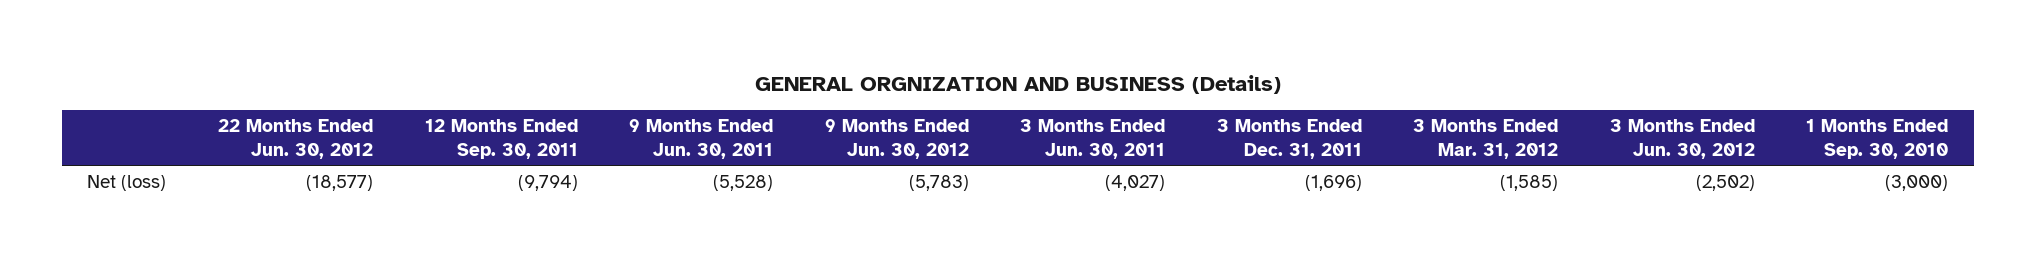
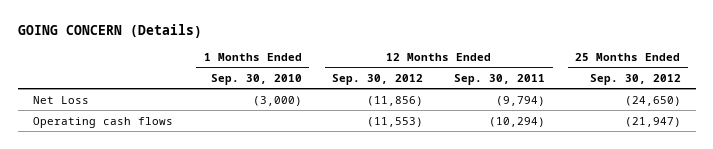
- GENERAL ORGNIZATION AND BUSINESS (Details)
+ GOING CONCERN (Details)
- | 22 Months Ended Jun. 30, 2012 | 12 Months Ended Sep. 30, 2011 | 9 Months Ended Jun. 30, 2011 | 9 Months Ended Jun. 30, 2012 | 3 Months Ended Jun. 30, 2011 | 3 Months Ended Dec. 31, 2011 | 3 Months Ended Mar. 31, 2012 | 3 Months Ended Jun. 30, 2012 | 1 Months Ended Sep. 30, 2010
+ | 1 Months Ended Sep. 30, 2010 | 12 Months Ended Sep. 30, 2012 | 12 Months Ended Sep. 30, 2011 | 25 Months Ended Sep. 30, 2012
- Net (loss) | (18,577) | (9,794) | (5,528) | (5,783) | (4,027) | (1,696) | (1,585) | (2,502) | (3,000)
+ Net Loss | (3,000) | (11,856) | (9,794) | (24,650)
+ Operating cash flows | | (11,553) | (10,294) | (21,947)

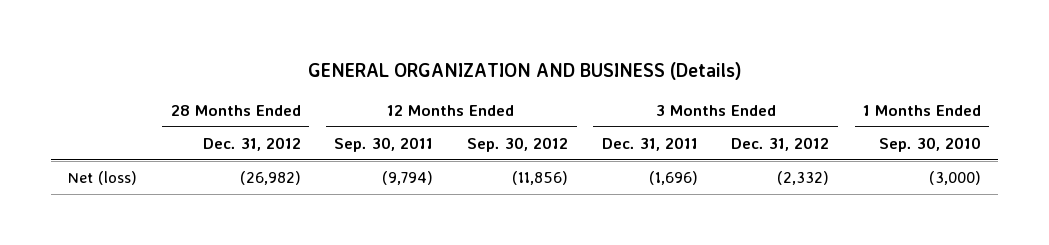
- GOING CONCERN (Details)
+ GENERAL ORGANIZATION AND BUSINESS (Details)
- | 1 Months Ended Sep. 30, 2010 | 12 Months Ended Sep. 30, 2012 | 12 Months Ended Sep. 30, 2011 | 25 Months Ended Sep. 30, 2012
+ | 28 Months Ended Dec. 31, 2012 | 12 Months Ended Sep. 30, 2011 | 12 Months Ended Sep. 30, 2012 | 3 Months Ended Dec. 31, 2011 | 3 Months Ended Dec. 31, 2012 | 1 Months Ended Sep. 30, 2010
- Net Loss | (3,000) | (11,856) | (9,794) | (24,650)
- Operating cash flows | | (11,553) | (10,294) | (21,947)
+ Net (loss) | (26,982) | (9,794) | (11,856) | (1,696) | (2,332) | (3,000)

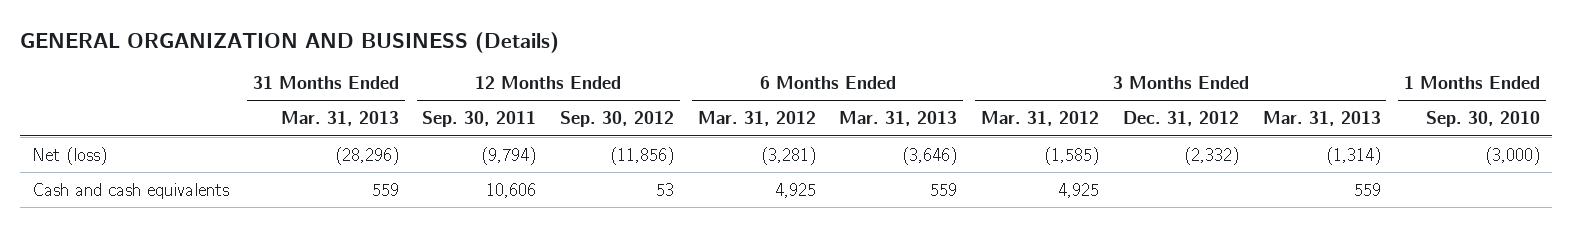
- | 28 Months Ended Dec. 31, 2012 | 12 Months Ended Sep. 30, 2011 | 12 Months Ended Sep. 30, 2012 | 3 Months Ended Dec. 31, 2011 | 3 Months Ended Dec. 31, 2012 | 1 Months Ended Sep. 30, 2010
+ | 31 Months Ended Mar. 31, 2013 | 12 Months Ended Sep. 30, 2011 | 12 Months Ended Sep. 30, 2012 | 6 Months Ended Mar. 31, 2012 | 6 Months Ended Mar. 31, 2013 | 3 Months Ended Mar. 31, 2012 | 3 Months Ended Dec. 31, 2012 | 3 Months Ended Mar. 31, 2013 | 1 Months Ended Sep. 30, 2010
+ Cash and cash equivalents | 559 | 10,606 | 53 | 4,925 | 559 | 4,925 | | 559 |

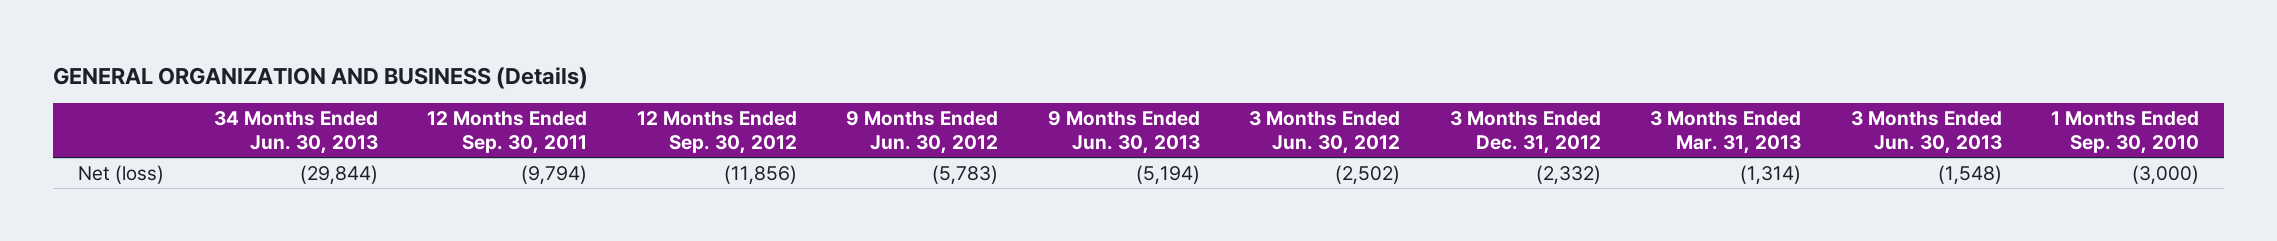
- | 31 Months Ended Mar. 31, 2013 | 12 Months Ended Sep. 30, 2011 | 12 Months Ended Sep. 30, 2012 | 6 Months Ended Mar. 31, 2012 | 6 Months Ended Mar. 31, 2013 | 3 Months Ended Mar. 31, 2012 | 3 Months Ended Dec. 31, 2012 | 3 Months Ended Mar. 31, 2013 | 1 Months Ended Sep. 30, 2010
+ | 34 Months Ended Jun. 30, 2013 | 12 Months Ended Sep. 30, 2011 | 12 Months Ended Sep. 30, 2012 | 9 Months Ended Jun. 30, 2012 | 9 Months Ended Jun. 30, 2013 | 3 Months Ended Jun. 30, 2012 | 3 Months Ended Dec. 31, 2012 | 3 Months Ended Mar. 31, 2013 | 3 Months Ended Jun. 30, 2013 | 1 Months Ended Sep. 30, 2010
- Cash and cash equivalents | 559 | 10,606 | 53 | 4,925 | 559 | 4,925 | | 559 |

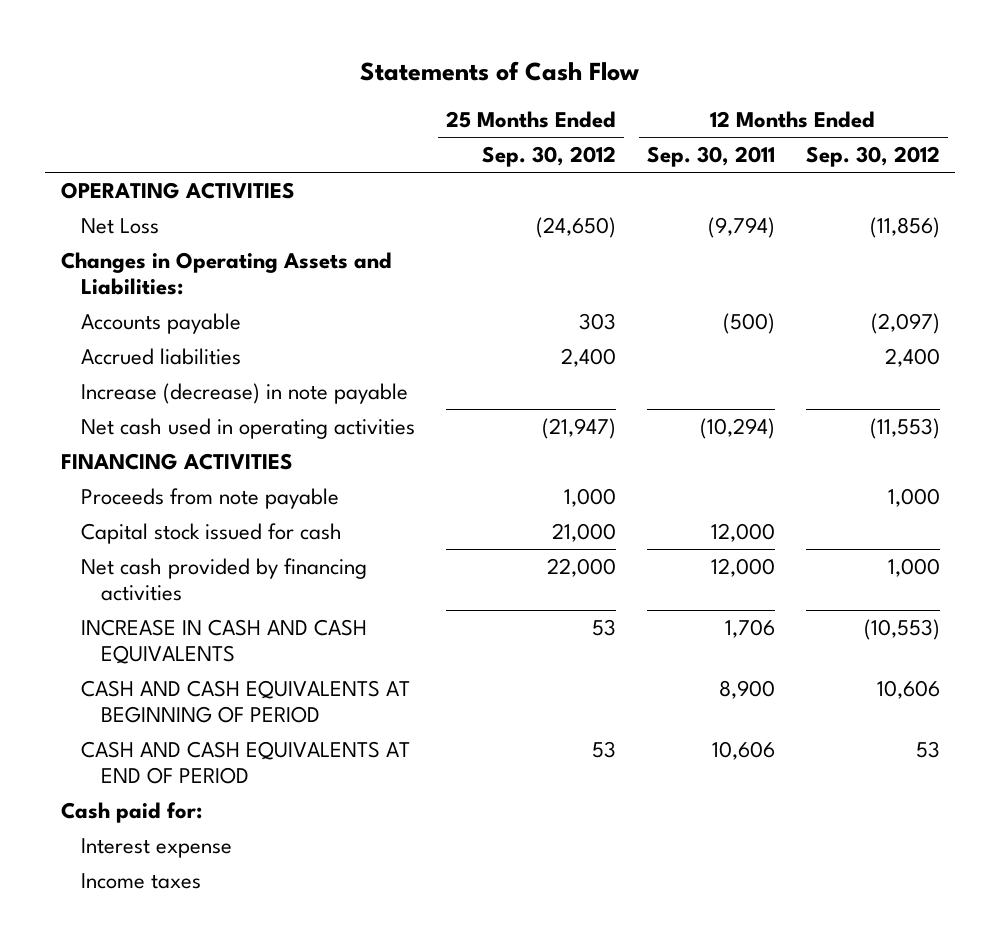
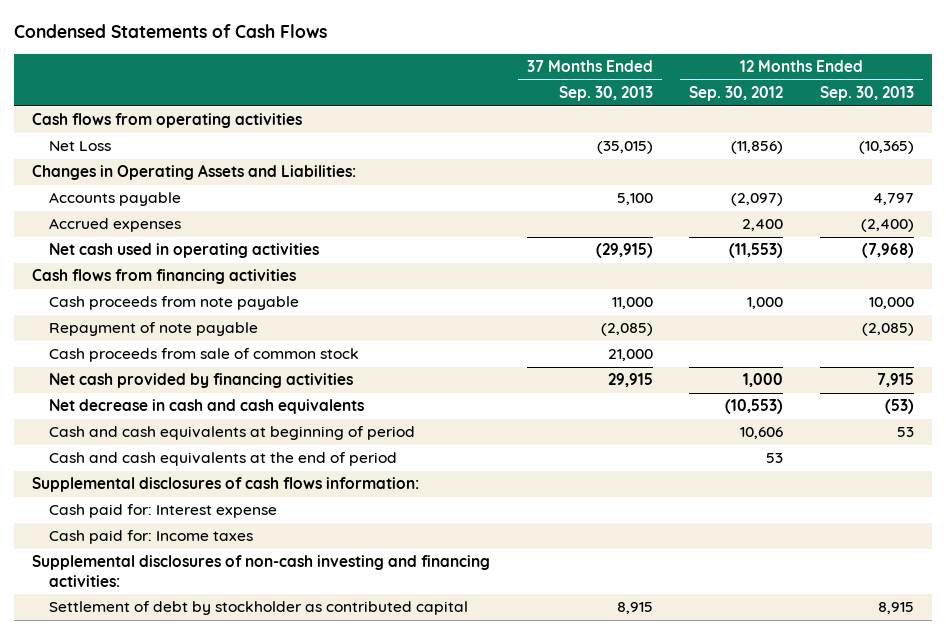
- Statements of Cash Flow
+ Condensed Statements of Cash Flows
- | 25 Months Ended Sep. 30, 2012 | 12 Months Ended Sep. 30, 2011 | 12 Months Ended Sep. 30, 2012
+ | 37 Months Ended Sep. 30, 2013 | 12 Months Ended Sep. 30, 2012 | 12 Months Ended Sep. 30, 2013
- OPERATING ACTIVITIES
+ Cash flows from operating activities
- Accrued liabilities | 2,400 | | 2,400
- Increase (decrease) in note payable
+ Accrued expenses | | 2,400 | (2,400)
- FINANCING ACTIVITIES
- Proceeds from note payable | 1,000 | | 1,000
- Capital stock issued for cash | 21,000 | 12,000 |
+ Cash flows from financing activities
+ Cash proceeds from note payable | 11,000 | 1,000 | 10,000
+ Repayment of note payable | (2,085) | | (2,085)
+ Cash proceeds from sale of common stock | 21,000 | |
- INCREASE IN CASH AND CASH EQUIVALENTS | 53 | 1,706 | (10,553)
- CASH AND CASH EQUIVALENTS AT BEGINNING OF PERIOD | | 8,900 | 10,606
- CASH AND CASH EQUIVALENTS AT END OF PERIOD | 53 | 10,606 | 53
- Cash paid for:
- Interest expense
- Income taxes
+ Net decrease in cash and cash equivalents | | (10,553) | (53)
+ Cash and cash equivalents at beginning of period | | 10,606 | 53
+ Cash and cash equivalents at the end of period | | 53 |
+ Supplemental disclosures of cash flows information:
+ Cash paid for: Interest expense
+ Cash paid for: Income taxes
+ Supplemental disclosures of non-cash investing and financing activities:
+ Settlement of debt by stockholder as contributed capital | 8,915 | | 8,915

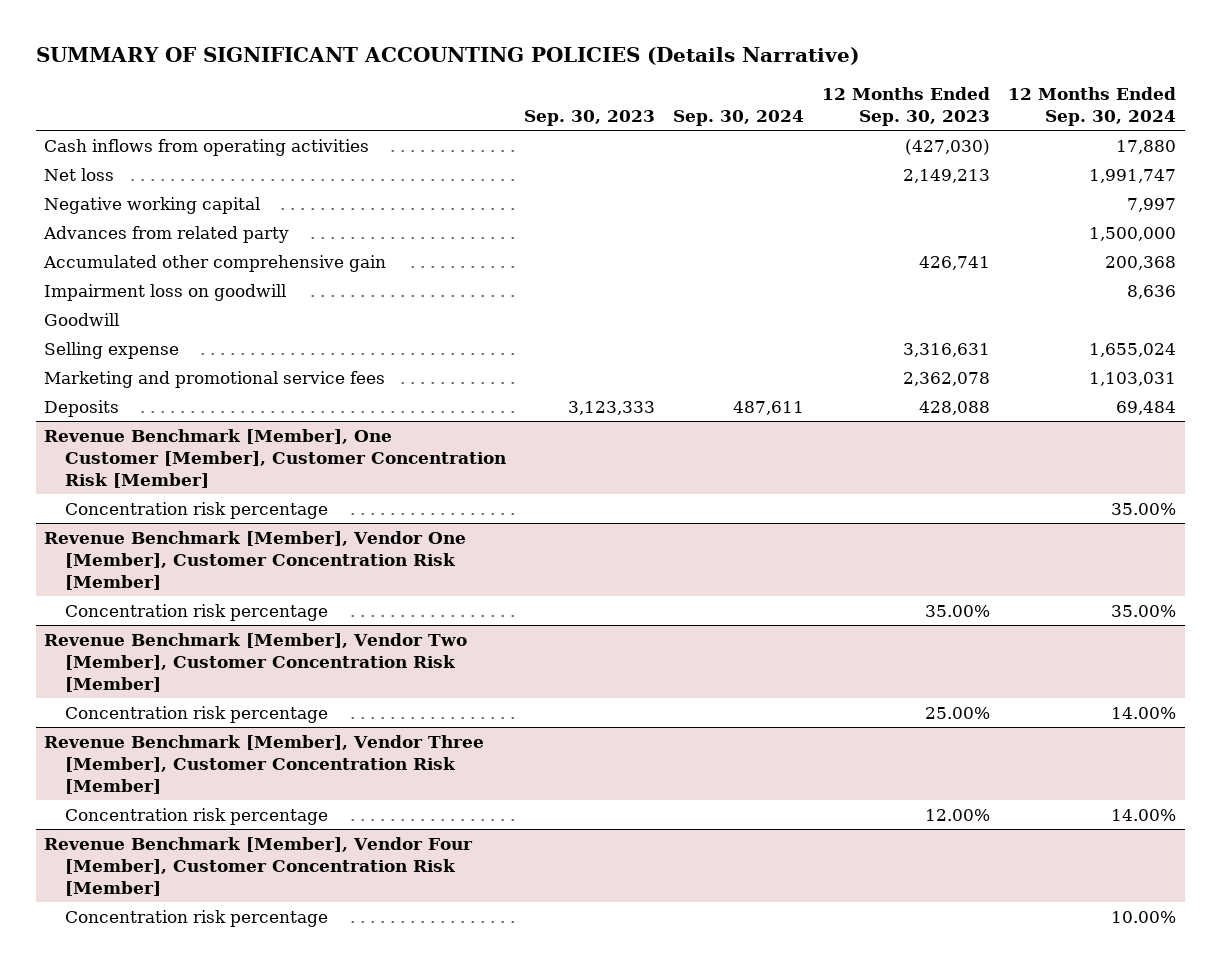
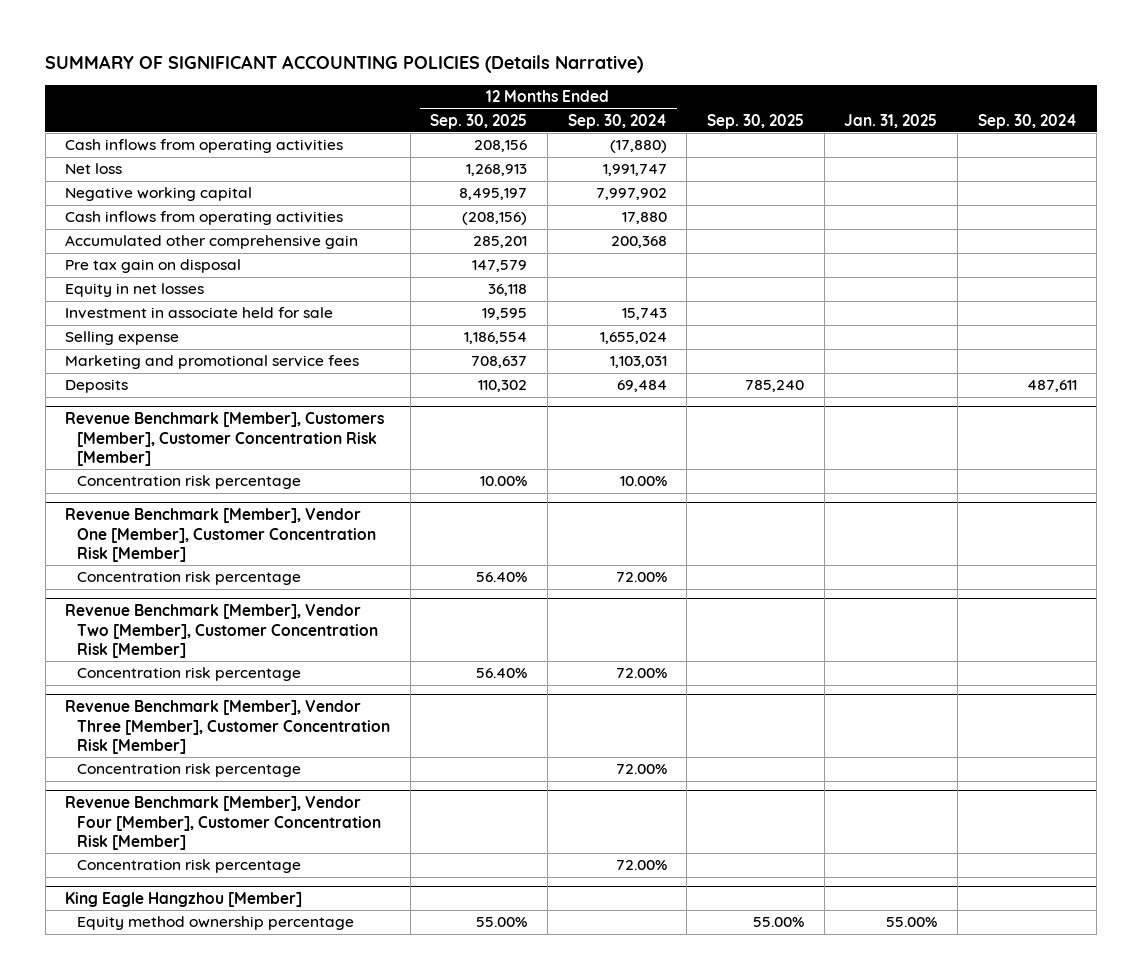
- | Sep. 30, 2023 | Sep. 30, 2024 | 12 Months Ended Sep. 30, 2023 | 12 Months Ended Sep. 30, 2024
+ | 12 Months Ended Sep. 30, 2025 | 12 Months Ended Sep. 30, 2024 | Sep. 30, 2025 | Jan. 31, 2025 | Sep. 30, 2024
+ Cash inflows from operating activities | 208,156 | (17,880) | | |
- Negative working capital | | | | 7,997
- Advances from related party | | | | 1,500,000
+ Negative working capital | 8,495,197 | 7,997,902 | | |
moved down: Cash inflows from operating activities | (208,156) | 17,880 | | |
- Impairment loss on goodwill | | | | 8,636
- Goodwill
+ Pre tax gain on disposal | 147,579 | | | |
+ Equity in net losses | 36,118 | | | |
+ Investment in associate held for sale | 19,595 | 15,743 | | |
- Revenue Benchmark [Member], One Customer [Member], Customer Concentration Risk [Member]
- Concentration risk percentage | | | | 35.00%
+ Revenue Benchmark [Member], Customers [Member], Customer Concentration Risk [Member]
+ Concentration risk percentage | 10.00% | 10.00% | | |
@ Revenue Benchmark [Member], Vendor One [Member], Customer Concentration Risk [Member]
- Concentration risk percentage | | | 35.00% | 35.00%
+ Concentration risk percentage | 56.40% | 72.00% | | |
@ Revenue Benchmark [Member], Vendor Two [Member], Customer Concentration Risk [Member]
- Concentration risk percentage | | | 25.00% | 14.00%
+ Concentration risk percentage | 56.40% | 72.00% | | |
@ Revenue Benchmark [Member], Vendor Three [Member], Customer Concentration Risk [Member]
- Concentration risk percentage | | | 12.00% | 14.00%
+ Concentration risk percentage | | 72.00% | | |
@ Revenue Benchmark [Member], Vendor Four [Member], Customer Concentration Risk [Member]
- Concentration risk percentage | | | | 10.00%
+ Concentration risk percentage | | 72.00% | | |
+ King Eagle Hangzhou [Member]
+ Equity method ownership percentage | 55.00% | | 55.00% | 55.00% |

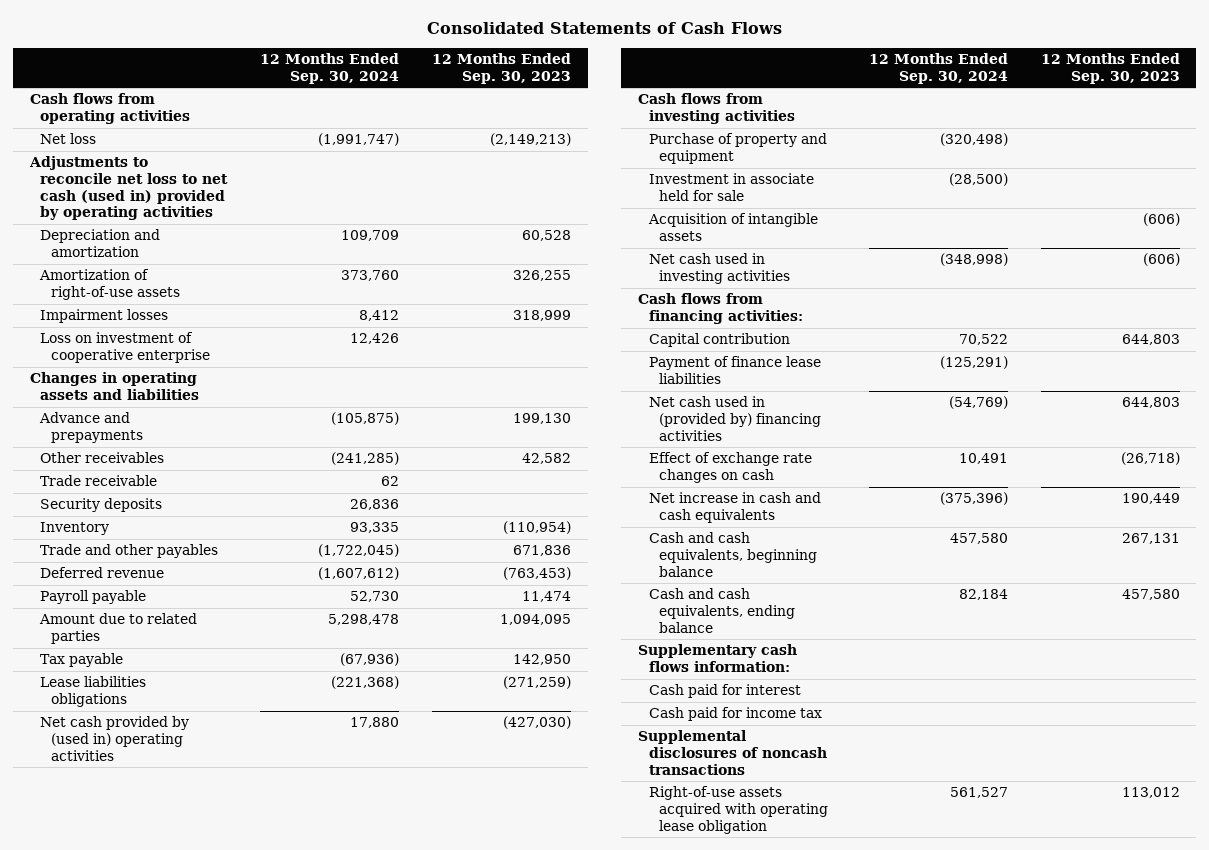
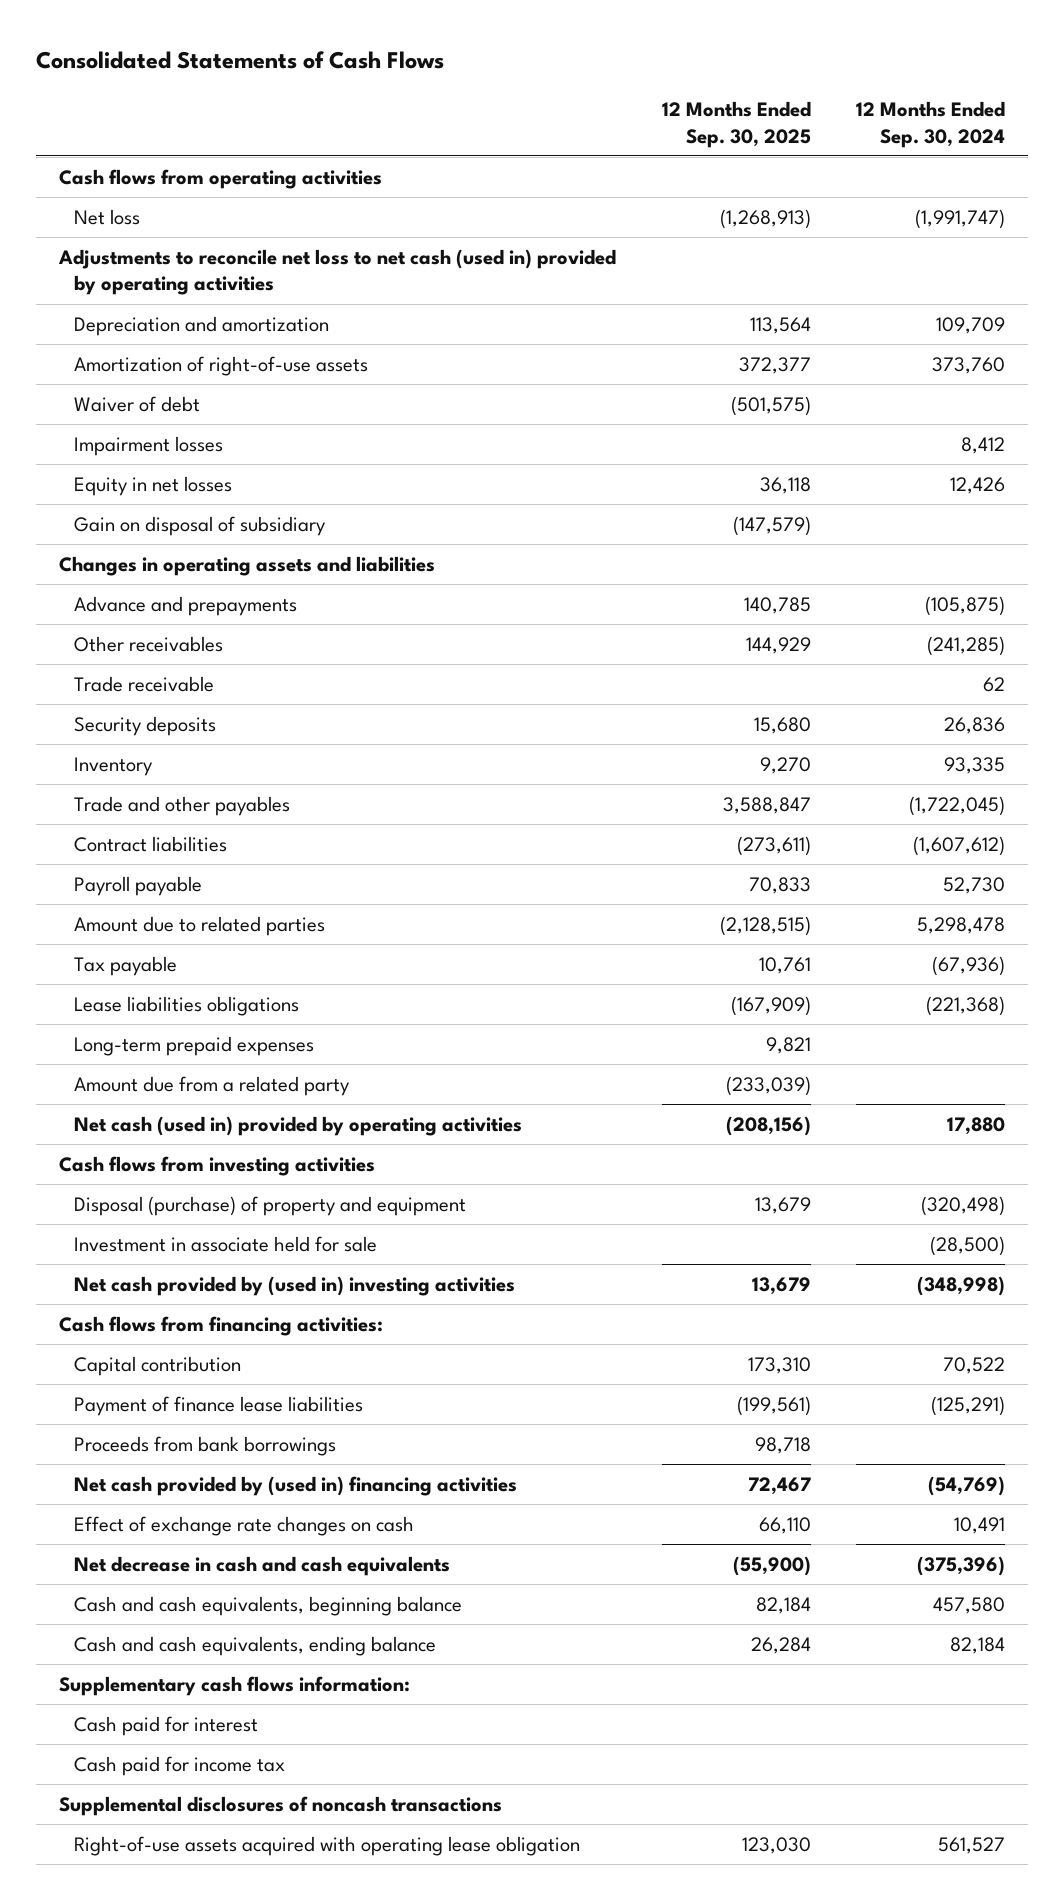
- | 12 Months Ended Sep. 30, 2024 | 12 Months Ended Sep. 30, 2023
+ | 12 Months Ended Sep. 30, 2025 | 12 Months Ended Sep. 30, 2024
+ Waiver of debt | (501,575) |
- Loss on investment of cooperative enterprise | 12,426 |
+ Equity in net losses | 36,118 | 12,426
+ Gain on disposal of subsidiary | (147,579) |
- Deferred revenue | (1,607,612) | (763,453)
+ Contract liabilities | (273,611) | (1,607,612)
- Net cash provided by (used in) operating activities | 17,880 | (427,030)
+ Long-term prepaid expenses | 9,821 |
+ Amount due from a related party | (233,039) |
+ Net cash (used in) provided by operating activities | (208,156) | 17,880
- Purchase of property and equipment | (320,498) |
+ Disposal (purchase) of property and equipment | 13,679 | (320,498)
- Acquisition of intangible assets | | (606)
- Net cash used in investing activities | (348,998) | (606)
+ Net cash provided by (used in) investing activities | 13,679 | (348,998)
- Net cash used in (provided by) financing activities | (54,769) | 644,803
+ Proceeds from bank borrowings | 98,718 |
+ Net cash provided by (used in) financing activities | 72,467 | (54,769)
- Net increase in cash and cash equivalents | (375,396) | 190,449
+ Net decrease in cash and cash equivalents | (55,900) | (375,396)

